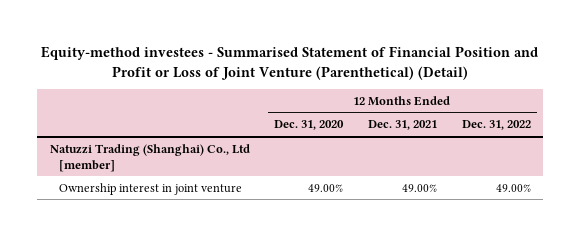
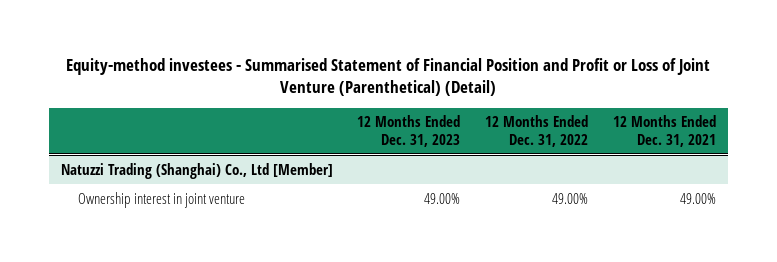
- | 12 Months Ended Dec. 31, 2020 | 12 Months Ended Dec. 31, 2021 | 12 Months Ended Dec. 31, 2022
+ | 12 Months Ended Dec. 31, 2023 | 12 Months Ended Dec. 31, 2022 | 12 Months Ended Dec. 31, 2021
- Natuzzi Trading (Shanghai) Co., Ltd [member]
+ Natuzzi Trading (Shanghai) Co., Ltd [Member]

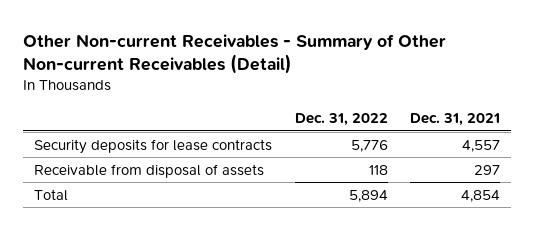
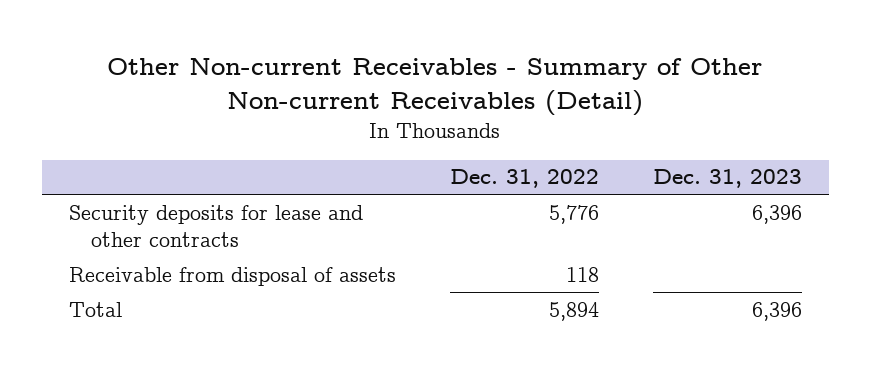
- | Dec. 31, 2022 | Dec. 31, 2021
+ | Dec. 31, 2022 | Dec. 31, 2023
- Security deposits for lease contracts | 5,776 | 4,557
+ Security deposits for lease and other contracts | 5,776 | 6,396

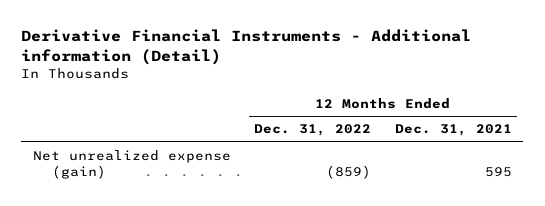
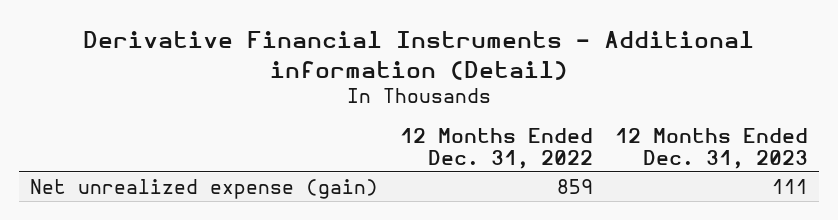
- | 12 Months Ended Dec. 31, 2022 | 12 Months Ended Dec. 31, 2021
+ | 12 Months Ended Dec. 31, 2022 | 12 Months Ended Dec. 31, 2023
- Net unrealized expense (gain) | (859) | 595
+ Net unrealized expense (gain) | 859 | 111

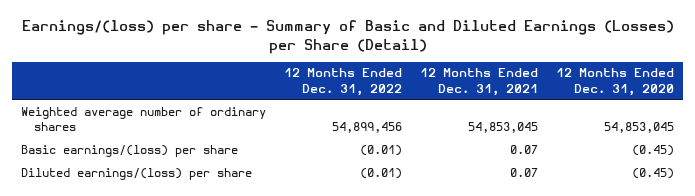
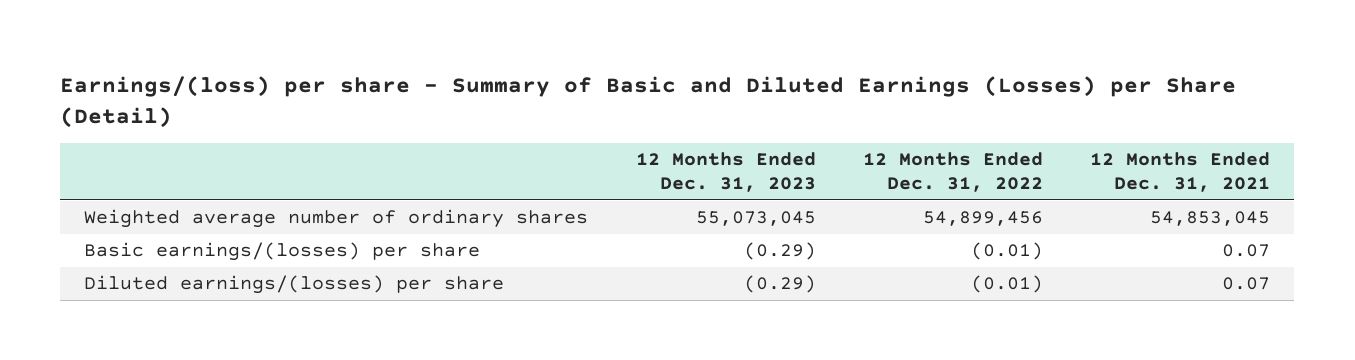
- | 12 Months Ended Dec. 31, 2022 | 12 Months Ended Dec. 31, 2021 | 12 Months Ended Dec. 31, 2020
+ | 12 Months Ended Dec. 31, 2023 | 12 Months Ended Dec. 31, 2022 | 12 Months Ended Dec. 31, 2021
- Basic earnings/(loss) per share | (0.01) | 0.07 | (0.45)
- Diluted earnings/(loss) per share | (0.01) | 0.07 | (0.45)
+ Basic earnings/(losses) per share | (0.29) | (0.01) | 0.07
+ Diluted earnings/(losses) per share | (0.29) | (0.01) | 0.07

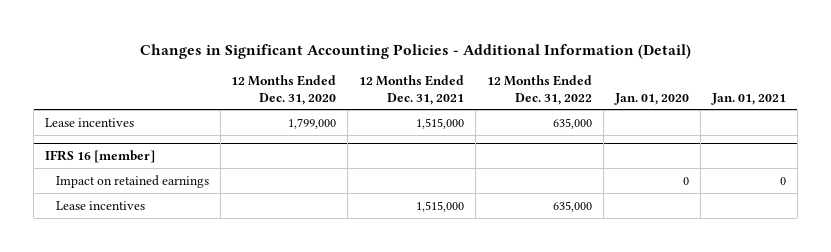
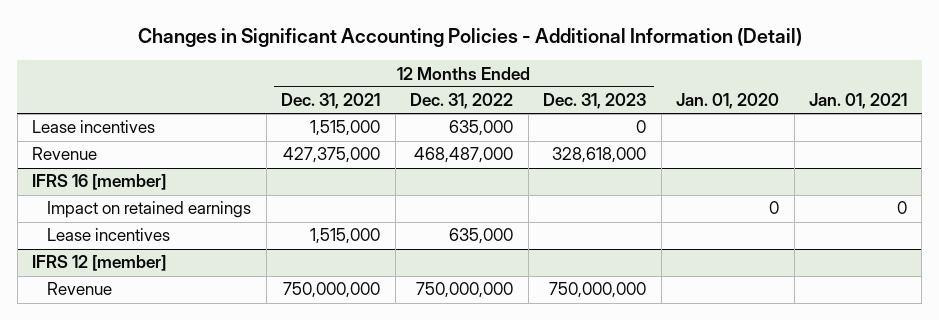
- | 12 Months Ended Dec. 31, 2020 | 12 Months Ended Dec. 31, 2021 | 12 Months Ended Dec. 31, 2022 | Jan. 01, 2020 | Jan. 01, 2021
+ | 12 Months Ended Dec. 31, 2021 | 12 Months Ended Dec. 31, 2022 | 12 Months Ended Dec. 31, 2023 | Jan. 01, 2020 | Jan. 01, 2021
+ Revenue | 427,375,000 | 468,487,000 | 328,618,000 | |
+ IFRS 12 [member]
+ Revenue | 750,000,000 | 750,000,000 | 750,000,000 | |

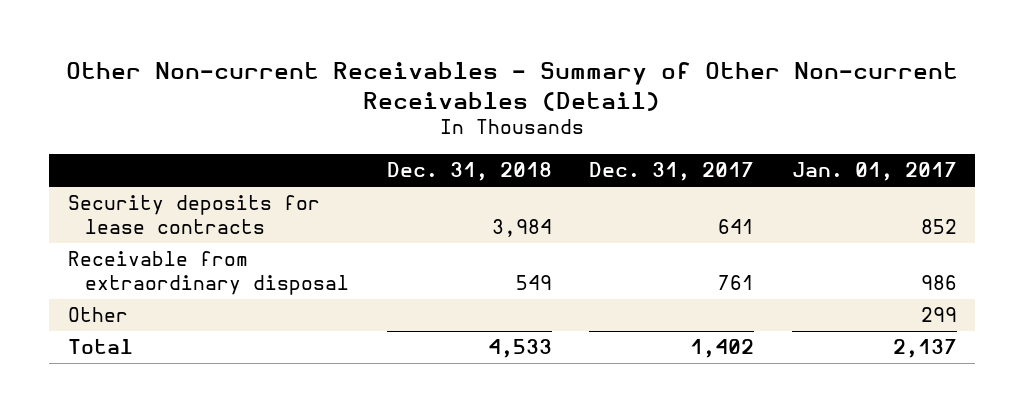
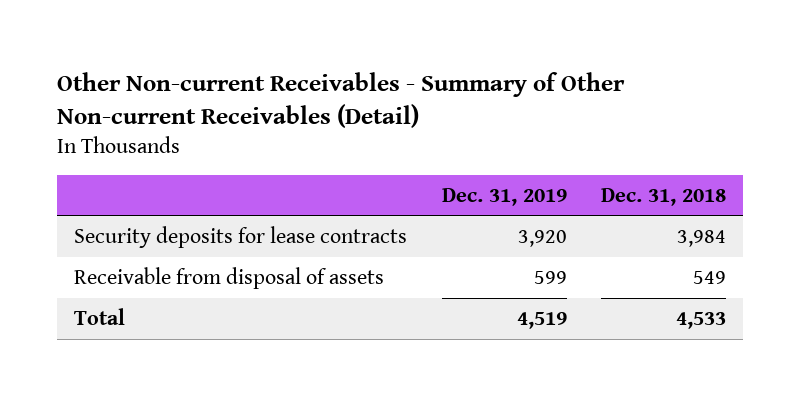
- | Dec. 31, 2018 | Dec. 31, 2017 | Jan. 01, 2017
+ | Dec. 31, 2019 | Dec. 31, 2018
- Receivable from extraordinary disposal | 549 | 761 | 986
- Other | | | 299
+ Receivable from disposal of assets | 599 | 549

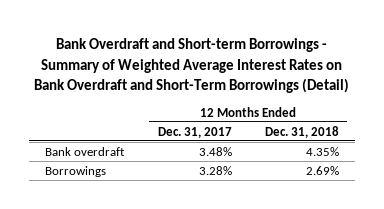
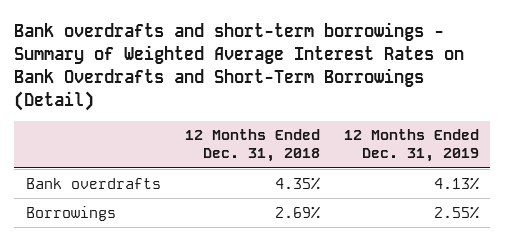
- Bank Overdraft and Short-term Borrowings - Summary of Weighted Average Interest Rates on Bank Overdraft and Short-Term Borrowings (Detail)
+ Bank overdrafts and short-term borrowings - Summary of Weighted Average Interest Rates on Bank Overdrafts and Short-Term Borrowings (Detail)
- | 12 Months Ended Dec. 31, 2017 | 12 Months Ended Dec. 31, 2018
+ | 12 Months Ended Dec. 31, 2018 | 12 Months Ended Dec. 31, 2019
- Bank overdraft | 3.48% | 4.35%
+ Bank overdrafts | 4.35% | 4.13%

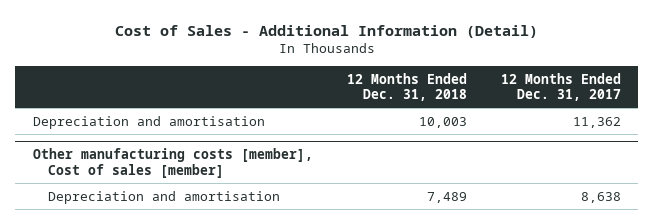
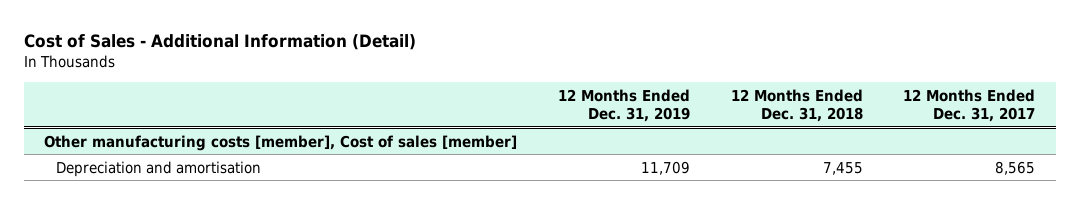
- | 12 Months Ended Dec. 31, 2018 | 12 Months Ended Dec. 31, 2017
+ | 12 Months Ended Dec. 31, 2019 | 12 Months Ended Dec. 31, 2018 | 12 Months Ended Dec. 31, 2017
- Depreciation and amortisation | 10,003 | 11,362
@ Other manufacturing costs [member], Cost of sales [member]
- Depreciation and amortisation | 7,489 | 8,638
+ Depreciation and amortisation | 11,709 | 7,455 | 8,565

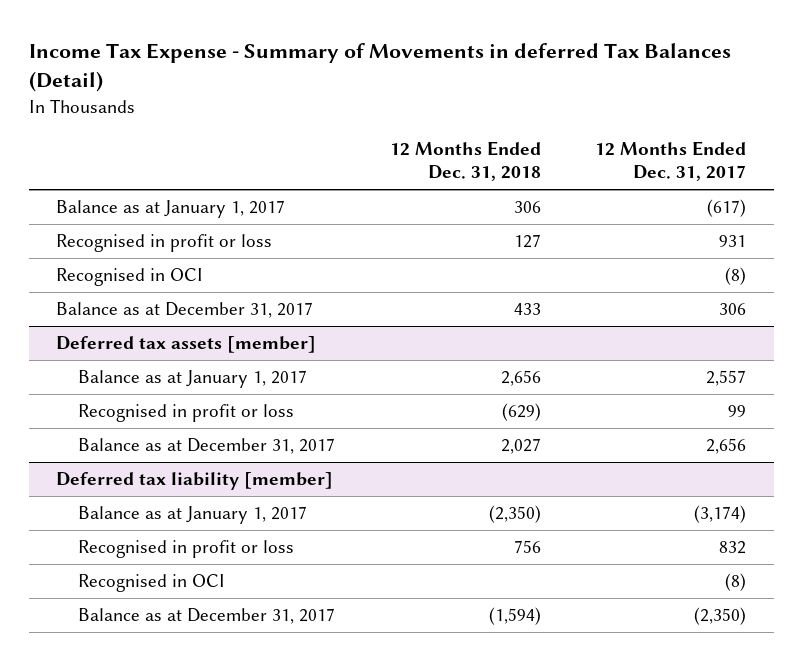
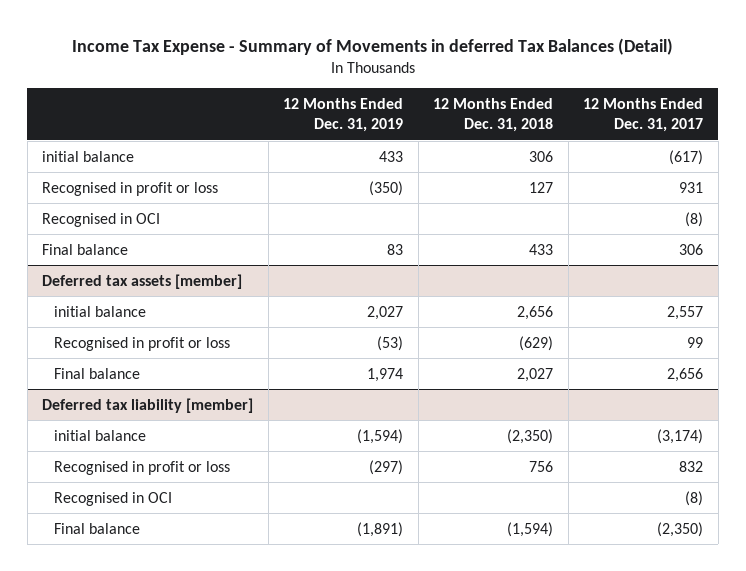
- | 12 Months Ended Dec. 31, 2018 | 12 Months Ended Dec. 31, 2017
+ | 12 Months Ended Dec. 31, 2019 | 12 Months Ended Dec. 31, 2018 | 12 Months Ended Dec. 31, 2017
- Balance as at January 1, 2017 | 306 | (617)
+ initial balance | 433 | 306 | (617)
- Balance as at December 31, 2017 | 433 | 306
+ Final balance | 83 | 433 | 306
@ Deferred tax assets [member]
- Balance as at January 1, 2017 | 2,656 | 2,557
+ initial balance | 2,027 | 2,656 | 2,557
- Balance as at December 31, 2017 | 2,027 | 2,656
+ Final balance | 1,974 | 2,027 | 2,656
@ Deferred tax liability [member]
- Balance as at January 1, 2017 | (2,350) | (3,174)
+ initial balance | (1,594) | (2,350) | (3,174)
- Balance as at December 31, 2017 | (1,594) | (2,350)
+ Final balance | (1,891) | (1,594) | (2,350)

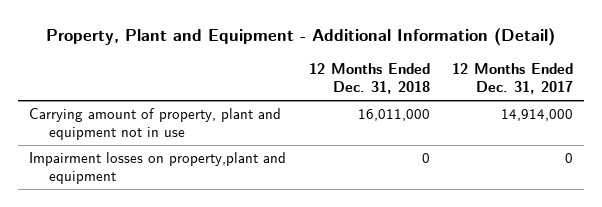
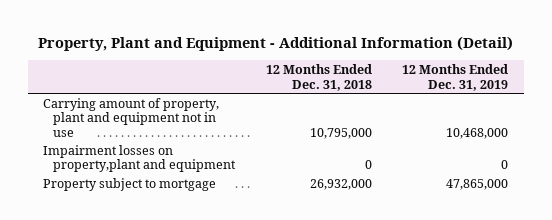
- | 12 Months Ended Dec. 31, 2018 | 12 Months Ended Dec. 31, 2017
+ | 12 Months Ended Dec. 31, 2018 | 12 Months Ended Dec. 31, 2019
- Carrying amount of property, plant and equipment not in use | 16,011,000 | 14,914,000
+ Carrying amount of property, plant and equipment not in use | 10,795,000 | 10,468,000
+ Property subject to mortgage | 26,932,000 | 47,865,000

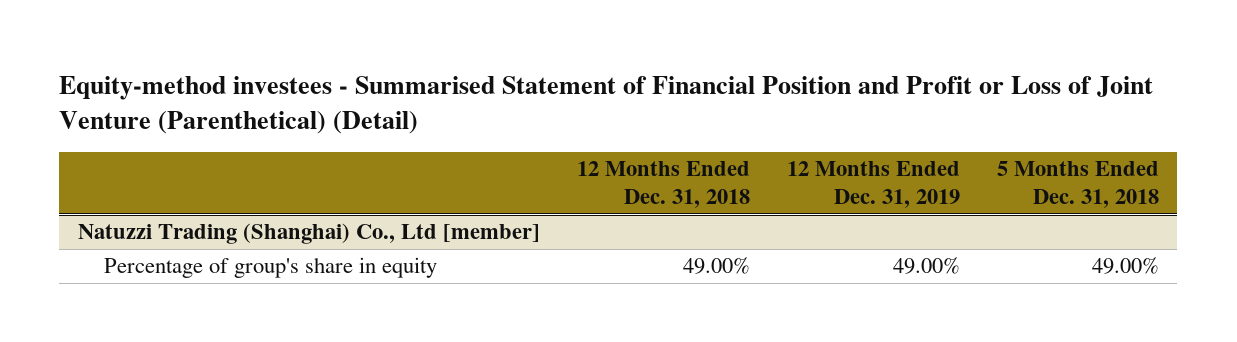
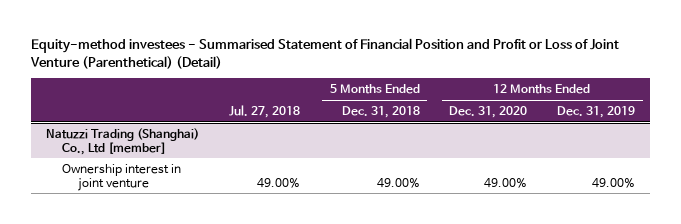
- | 12 Months Ended Dec. 31, 2018 | 12 Months Ended Dec. 31, 2019 | 5 Months Ended Dec. 31, 2018
+ | Jul. 27, 2018 | 5 Months Ended Dec. 31, 2018 | 12 Months Ended Dec. 31, 2020 | 12 Months Ended Dec. 31, 2019
@ Natuzzi Trading (Shanghai) Co., Ltd [member]
- Percentage of group's share in equity | 49.00% | 49.00% | 49.00%
+ Ownership interest in joint venture | 49.00% | 49.00% | 49.00% | 49.00%

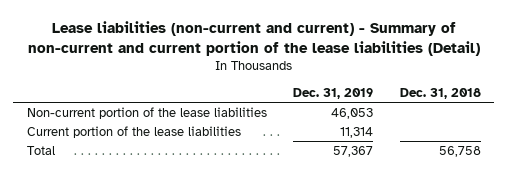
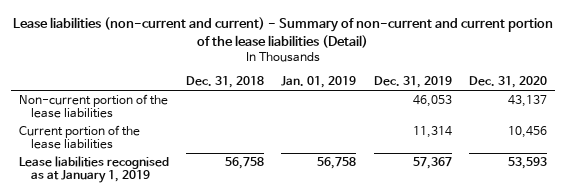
- | Dec. 31, 2019 | Dec. 31, 2018
+ | Dec. 31, 2018 | Jan. 01, 2019 | Dec. 31, 2019 | Dec. 31, 2020
- Total | 57,367 | 56,758
+ Lease liabilities recognised as at January 1, 2019 | 56,758 | 56,758 | 57,367 | 53,593

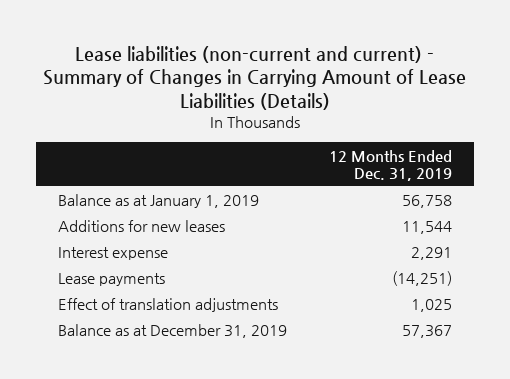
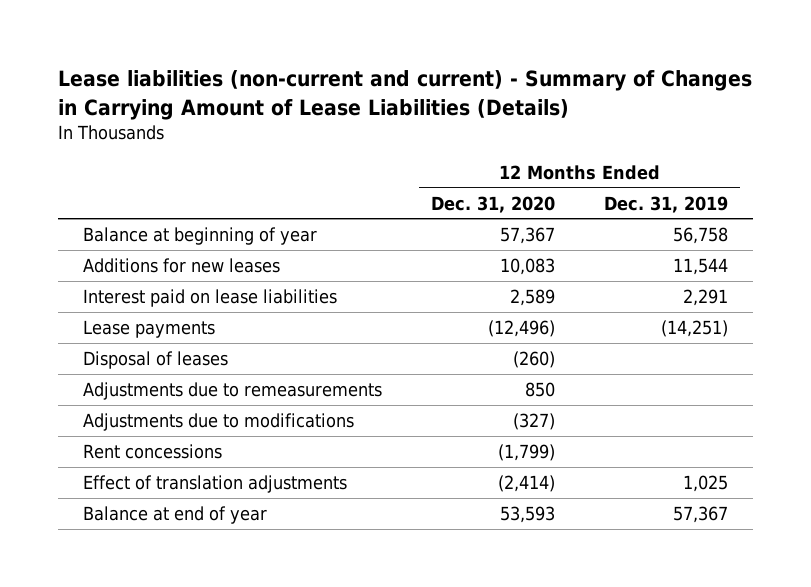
- | 12 Months Ended Dec. 31, 2019
+ | 12 Months Ended Dec. 31, 2020 | 12 Months Ended Dec. 31, 2019
- Balance as at January 1, 2019 | 56,758
+ Balance at beginning of year | 57,367 | 56,758
- Interest expense | 2,291
+ Interest paid on lease liabilities | 2,589 | 2,291
+ Disposal of leases | (260) |
+ Adjustments due to remeasurements | 850 |
+ Adjustments due to modifications | (327) |
+ Rent concessions | (1,799) |
- Balance as at December 31, 2019 | 57,367
+ Balance at end of year | 53,593 | 57,367

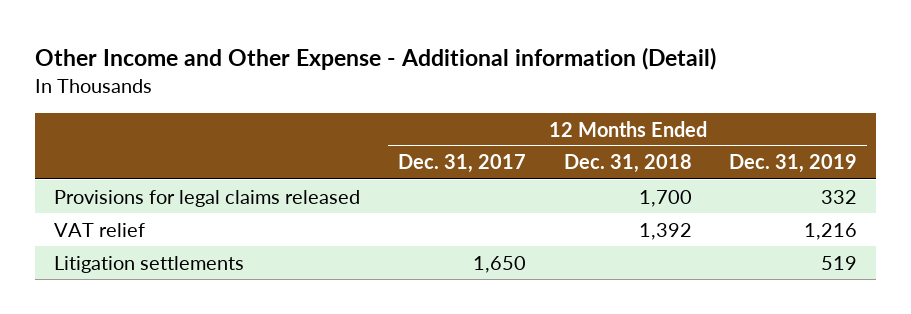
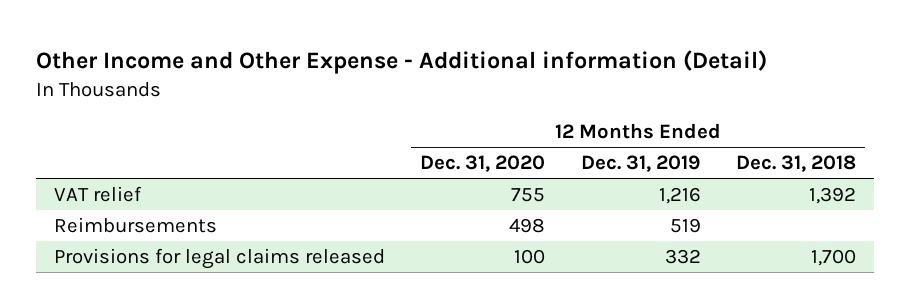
- | 12 Months Ended Dec. 31, 2017 | 12 Months Ended Dec. 31, 2018 | 12 Months Ended Dec. 31, 2019
+ | 12 Months Ended Dec. 31, 2020 | 12 Months Ended Dec. 31, 2019 | 12 Months Ended Dec. 31, 2018
- Litigation settlements | 1,650 | | 519
+ Reimbursements | 498 | 519 |
moved down: Provisions for legal claims released | 100 | 332 | 1,700

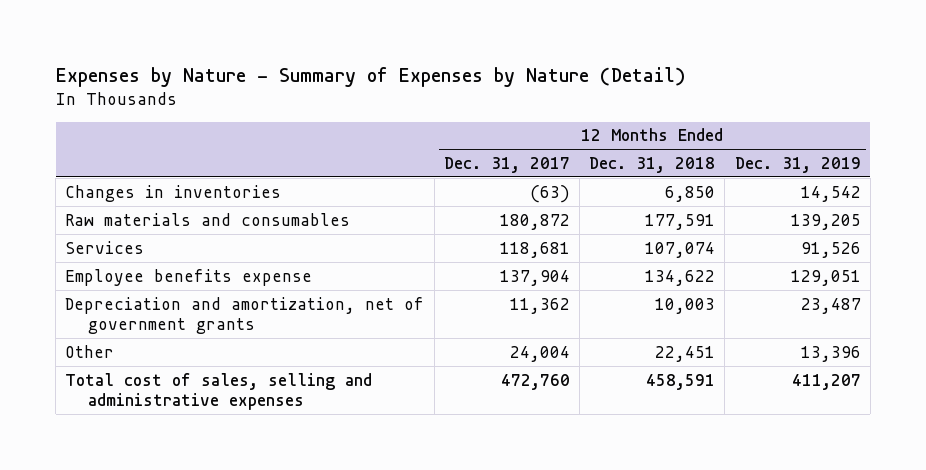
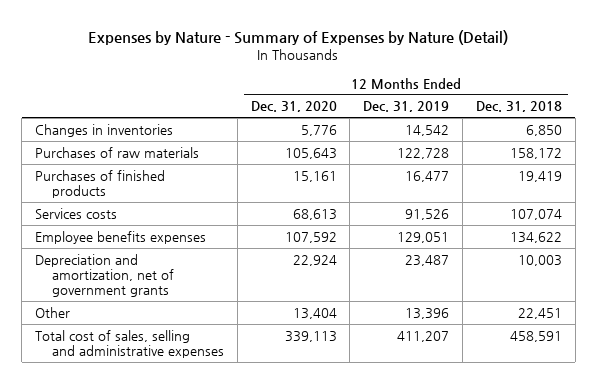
- | 12 Months Ended Dec. 31, 2017 | 12 Months Ended Dec. 31, 2018 | 12 Months Ended Dec. 31, 2019
+ | 12 Months Ended Dec. 31, 2020 | 12 Months Ended Dec. 31, 2019 | 12 Months Ended Dec. 31, 2018
- Raw materials and consumables | 180,872 | 177,591 | 139,205
- Services | 118,681 | 107,074 | 91,526
- Employee benefits expense | 137,904 | 134,622 | 129,051
+ Purchases of raw materials | 105,643 | 122,728 | 158,172
+ Purchases of finished products | 15,161 | 16,477 | 19,419
+ Services costs | 68,613 | 91,526 | 107,074
+ Employee benefits expenses | 107,592 | 129,051 | 134,622

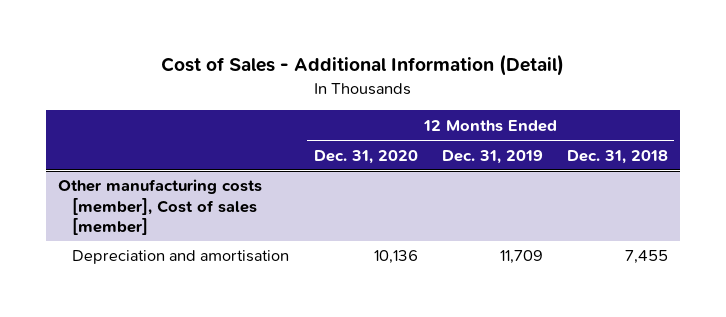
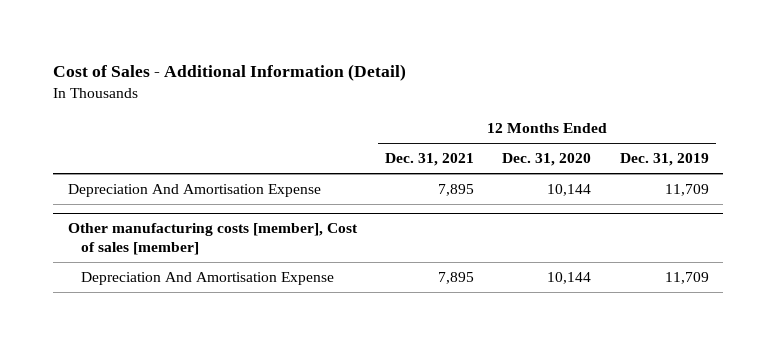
- | 12 Months Ended Dec. 31, 2020 | 12 Months Ended Dec. 31, 2019 | 12 Months Ended Dec. 31, 2018
+ | 12 Months Ended Dec. 31, 2021 | 12 Months Ended Dec. 31, 2020 | 12 Months Ended Dec. 31, 2019
+ Depreciation And Amortisation Expense | 7,895 | 10,144 | 11,709
@ Other manufacturing costs [member], Cost of sales [member]
- Depreciation and amortisation | 10,136 | 11,709 | 7,455
+ Depreciation And Amortisation Expense | 7,895 | 10,144 | 11,709

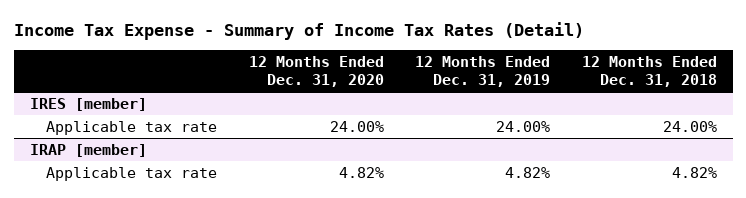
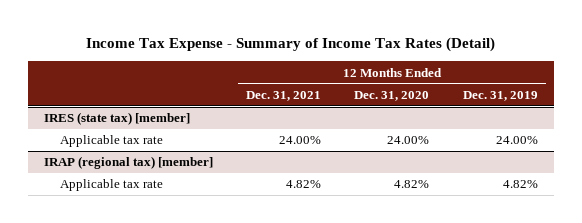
- | 12 Months Ended Dec. 31, 2020 | 12 Months Ended Dec. 31, 2019 | 12 Months Ended Dec. 31, 2018
+ | 12 Months Ended Dec. 31, 2021 | 12 Months Ended Dec. 31, 2020 | 12 Months Ended Dec. 31, 2019
- IRES [member]
+ IRES (state tax) [member]
- IRAP [member]
+ IRAP (regional tax) [member]

